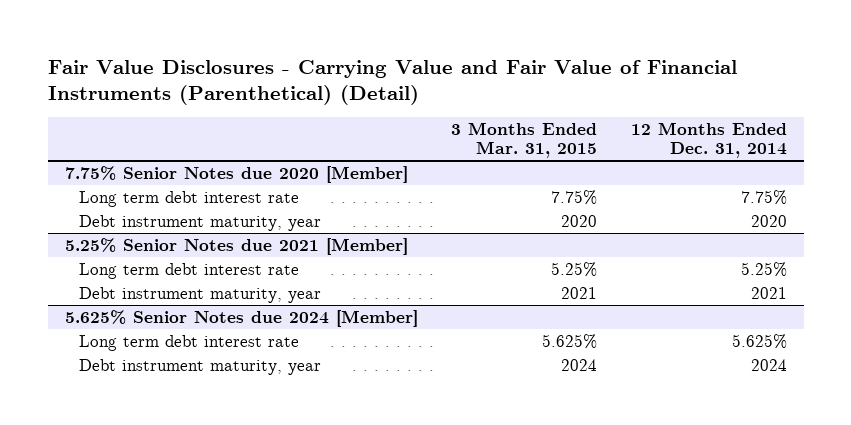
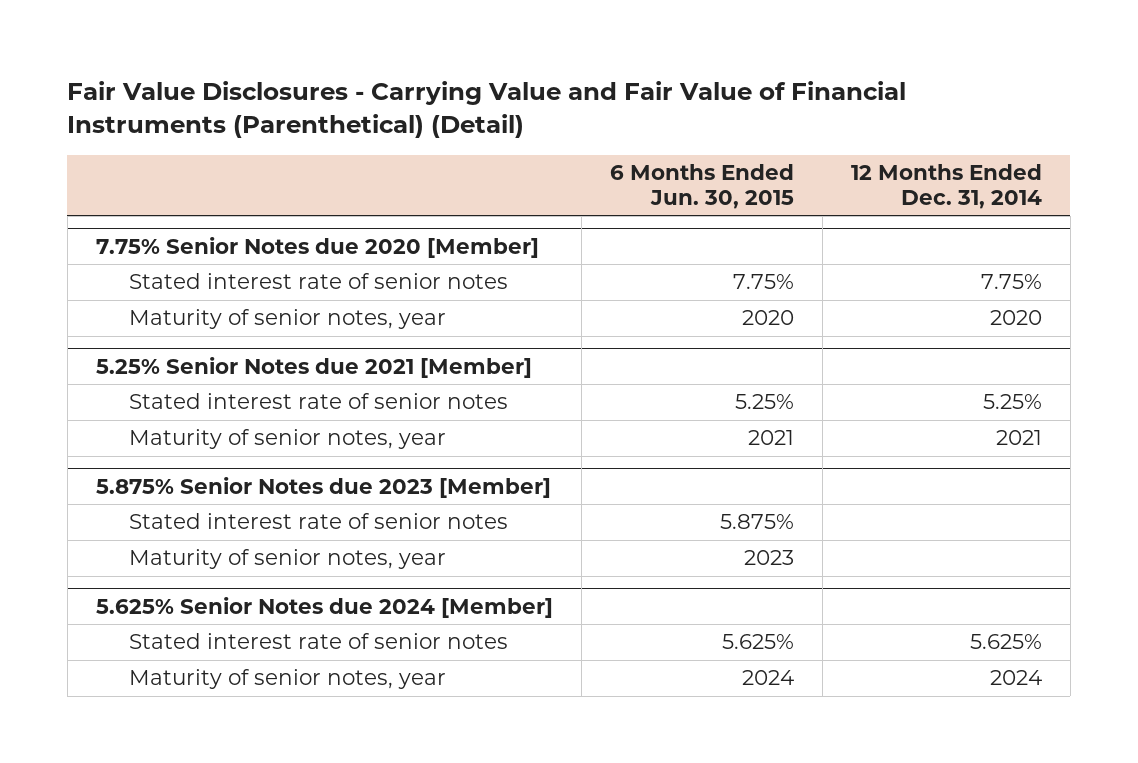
- | 3 Months Ended Mar. 31, 2015 | 12 Months Ended Dec. 31, 2014
+ | 6 Months Ended Jun. 30, 2015 | 12 Months Ended Dec. 31, 2014
@ 7.75% Senior Notes due 2020 [Member]
- Long term debt interest rate | 7.75% | 7.75%
- Debt instrument maturity, year | 2020 | 2020
+ Stated interest rate of senior notes | 7.75% | 7.75%
+ Maturity of senior notes, year | 2020 | 2020
@ 5.25% Senior Notes due 2021 [Member]
- Long term debt interest rate | 5.25% | 5.25%
- Debt instrument maturity, year | 2021 | 2021
+ Stated interest rate of senior notes | 5.25% | 5.25%
+ Maturity of senior notes, year | 2021 | 2021
+ 5.875% Senior Notes due 2023 [Member]
+ Stated interest rate of senior notes | 5.875% |
+ Maturity of senior notes, year | 2023 |
@ 5.625% Senior Notes due 2024 [Member]
- Long term debt interest rate | 5.625% | 5.625%
- Debt instrument maturity, year | 2024 | 2024
+ Stated interest rate of senior notes | 5.625% | 5.625%
+ Maturity of senior notes, year | 2024 | 2024

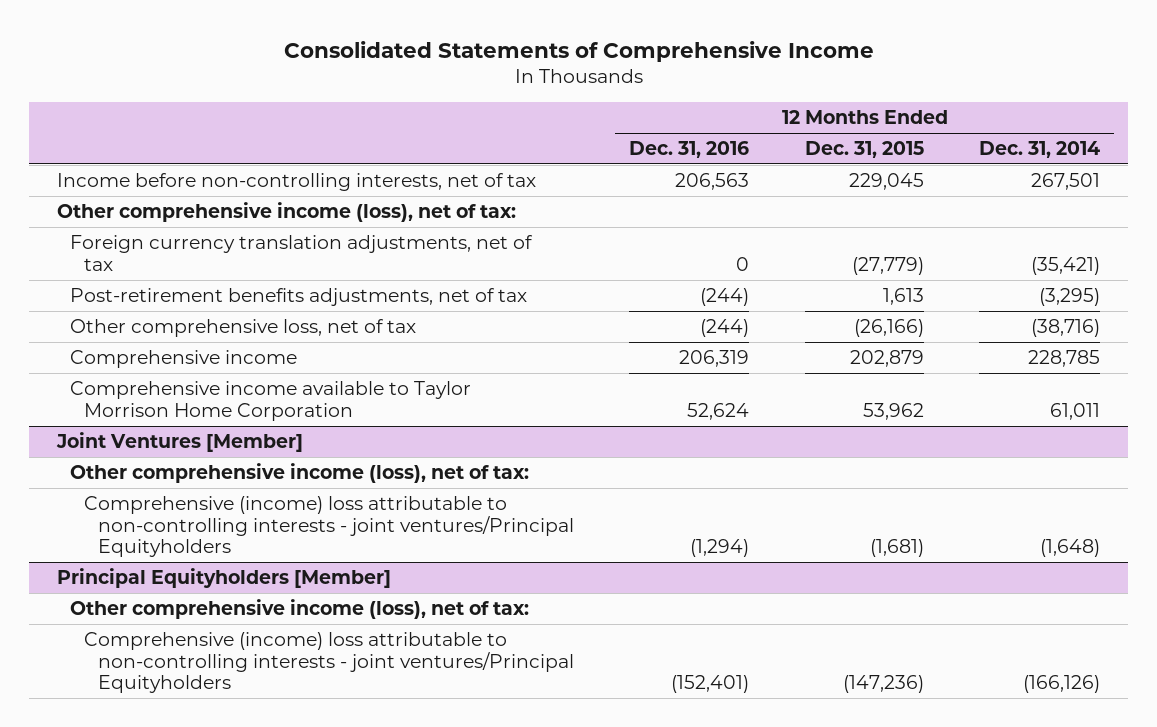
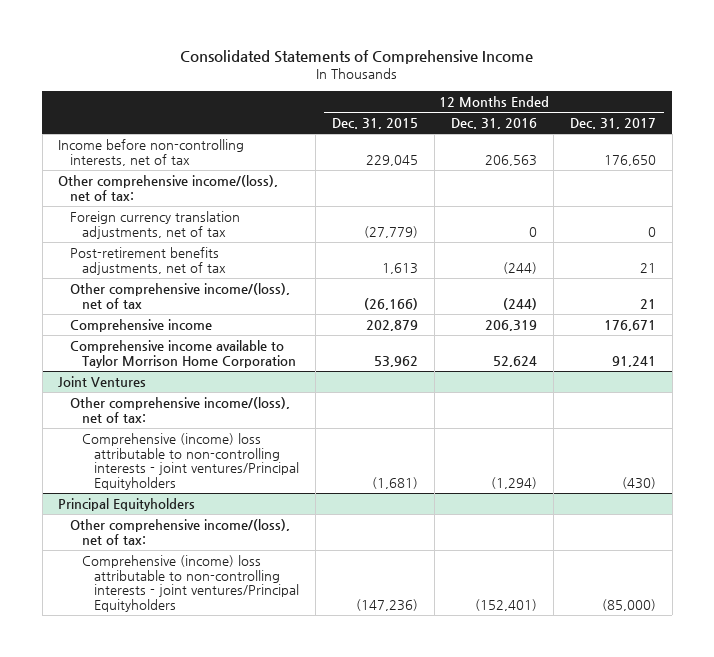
- | 12 Months Ended Dec. 31, 2016 | 12 Months Ended Dec. 31, 2015 | 12 Months Ended Dec. 31, 2014
+ | 12 Months Ended Dec. 31, 2015 | 12 Months Ended Dec. 31, 2016 | 12 Months Ended Dec. 31, 2017
- Other comprehensive income (loss), net of tax:
+ Other comprehensive income/(loss), net of tax:
- Other comprehensive loss, net of tax | (244) | (26,166) | (38,716)
+ Other comprehensive income/(loss), net of tax | (26,166) | (244) | 21
- Joint Ventures [Member]
- Other comprehensive income (loss), net of tax:
+ Joint Ventures
+ Other comprehensive income/(loss), net of tax:
- Principal Equityholders [Member]
- Other comprehensive income (loss), net of tax:
+ Principal Equityholders
+ Other comprehensive income/(loss), net of tax:

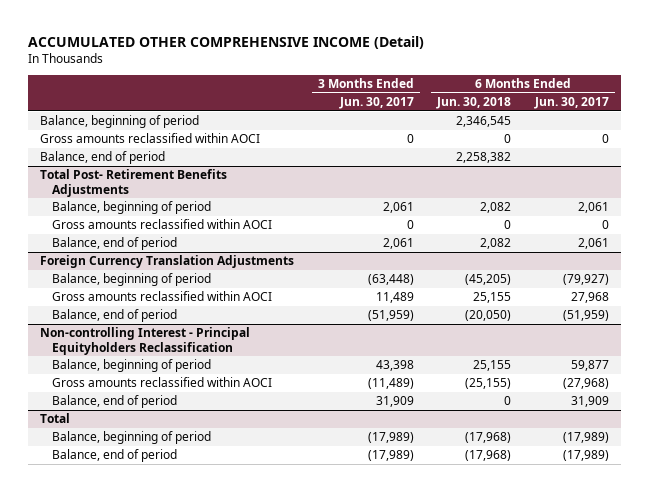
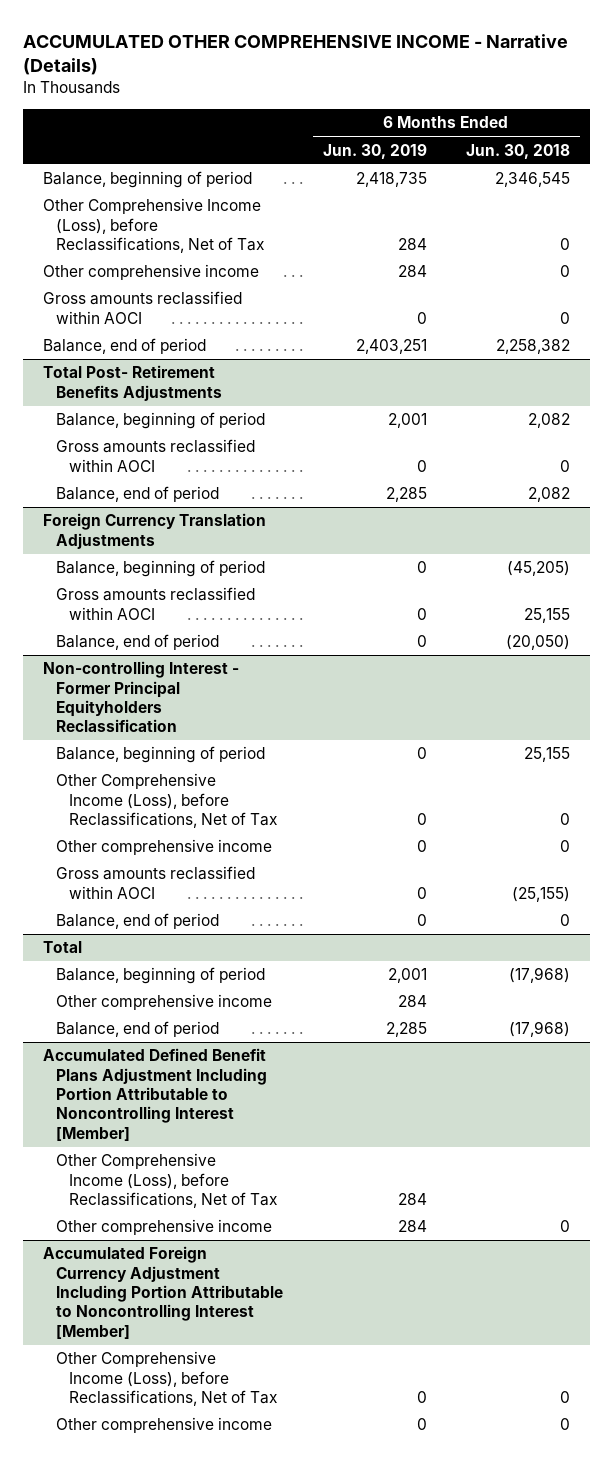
- ACCUMULATED OTHER COMPREHENSIVE INCOME (Detail)
+ ACCUMULATED OTHER COMPREHENSIVE INCOME - Narrative (Details)
- | 3 Months Ended Jun. 30, 2017 | 6 Months Ended Jun. 30, 2018 | 6 Months Ended Jun. 30, 2017
+ | 6 Months Ended Jun. 30, 2019 | 6 Months Ended Jun. 30, 2018
+ Other Comprehensive Income (Loss), before Reclassifications, Net of Tax | 284 | 0
+ Other comprehensive income | 284 | 0
- Non-controlling Interest - Principal Equityholders Reclassification
+ Non-controlling Interest - Former Principal Equityholders Reclassification
+ Other Comprehensive Income (Loss), before Reclassifications, Net of Tax | 0 | 0
+ Other comprehensive income | 0 | 0
@ Total
+ Other comprehensive income | 284 |
+ Accumulated Defined Benefit Plans Adjustment Including Portion Attributable to Noncontrolling Interest [Member]
+ Other Comprehensive Income (Loss), before Reclassifications, Net of Tax | 284 |
+ Other comprehensive income | 284 | 0
+ Accumulated Foreign Currency Adjustment Including Portion Attributable to Noncontrolling Interest [Member]
+ Other Comprehensive Income (Loss), before Reclassifications, Net of Tax | 0 | 0
+ Other comprehensive income | 0 | 0

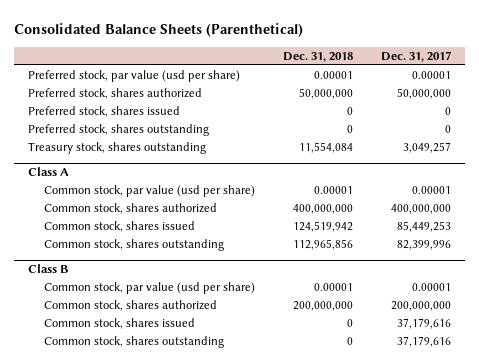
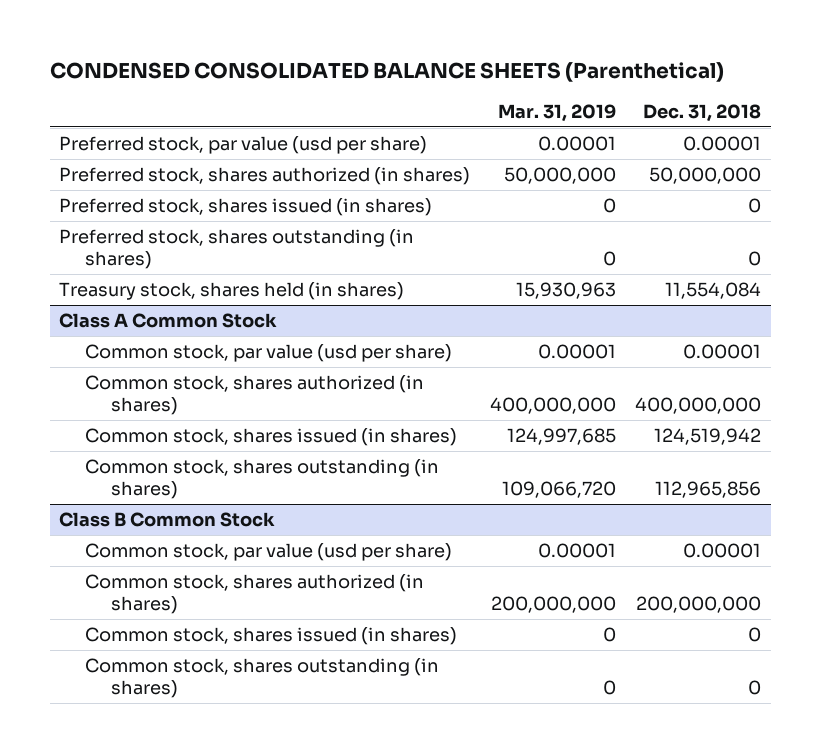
- Consolidated Balance Sheets (Parenthetical)
+ CONDENSED CONSOLIDATED BALANCE SHEETS (Parenthetical)
- | Dec. 31, 2018 | Dec. 31, 2017
+ | Mar. 31, 2019 | Dec. 31, 2018
- Preferred stock, shares authorized | 50,000,000 | 50,000,000
- Preferred stock, shares issued | 0 | 0
- Preferred stock, shares outstanding | 0 | 0
- Treasury stock, shares outstanding | 11,554,084 | 3,049,257
- Class A
+ Preferred stock, shares authorized (in shares) | 50,000,000 | 50,000,000
+ Preferred stock, shares issued (in shares) | 0 | 0
+ Preferred stock, shares outstanding (in shares) | 0 | 0
+ Treasury stock, shares held (in shares) | 15,930,963 | 11,554,084
+ Class A Common Stock
- Common stock, shares authorized | 400,000,000 | 400,000,000
- Common stock, shares issued | 124,519,942 | 85,449,253
- Common stock, shares outstanding | 112,965,856 | 82,399,996
- Class B
+ Common stock, shares authorized (in shares) | 400,000,000 | 400,000,000
+ Common stock, shares issued (in shares) | 124,997,685 | 124,519,942
+ Common stock, shares outstanding (in shares) | 109,066,720 | 112,965,856
+ Class B Common Stock
- Common stock, shares authorized | 200,000,000 | 200,000,000
- Common stock, shares issued | 0 | 37,179,616
- Common stock, shares outstanding | 0 | 37,179,616
+ Common stock, shares authorized (in shares) | 200,000,000 | 200,000,000
+ Common stock, shares issued (in shares) | 0 | 0
+ Common stock, shares outstanding (in shares) | 0 | 0

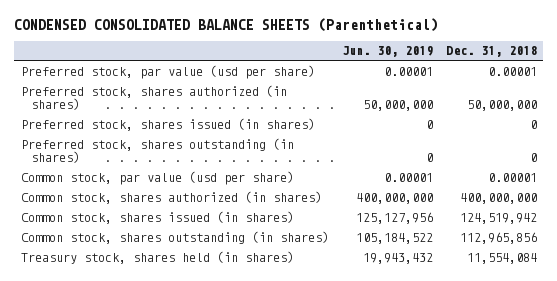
- | Mar. 31, 2019 | Dec. 31, 2018
+ | Jun. 30, 2019 | Dec. 31, 2018
- Class A Common Stock
- Class B Common Stock
- Common stock, par value (usd per share) | 0.00001 | 0.00001
- Common stock, shares authorized (in shares) | 200,000,000 | 200,000,000
- Common stock, shares issued (in shares) | 0 | 0
- Common stock, shares outstanding (in shares) | 0 | 0
moved down: Treasury stock, shares held (in shares) | 19,943,432 | 11,554,084

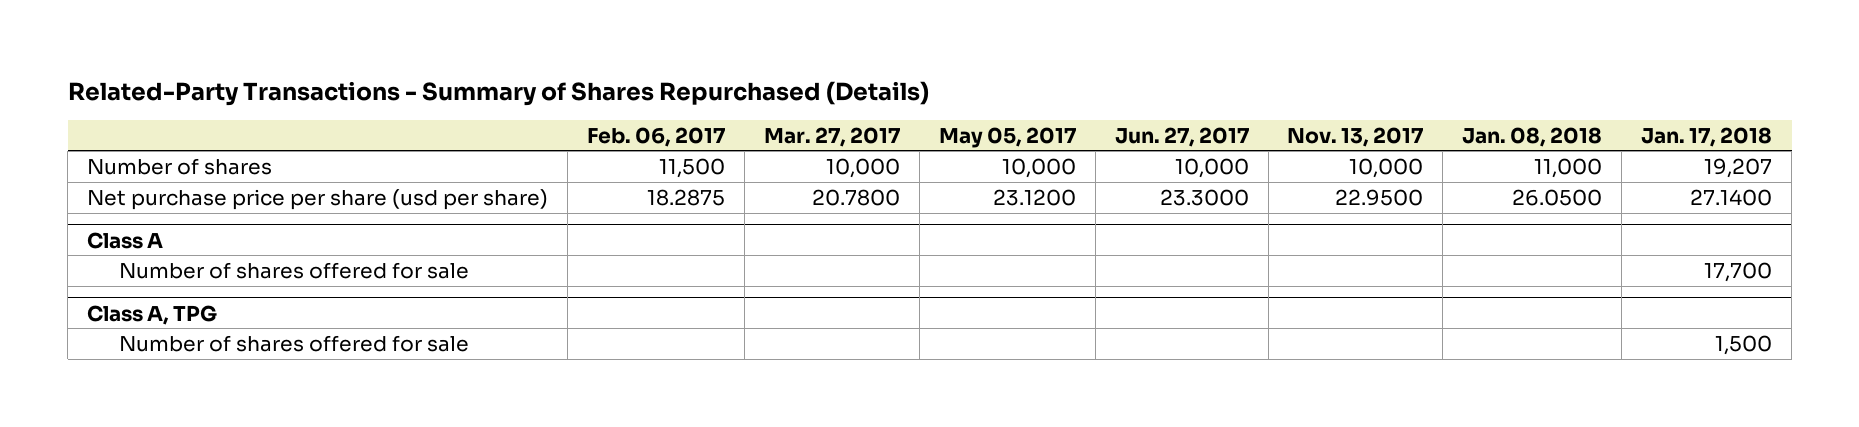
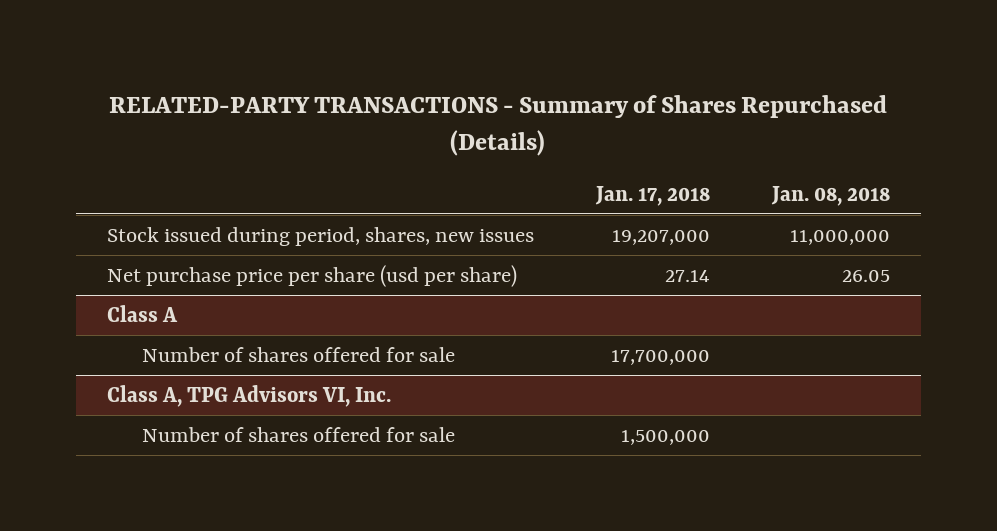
- Related-Party Transactions - Summary of Shares Repurchased (Details)
+ RELATED-PARTY TRANSACTIONS - Summary of Shares Repurchased (Details)
- | Feb. 06, 2017 | Mar. 27, 2017 | May 05, 2017 | Jun. 27, 2017 | Nov. 13, 2017 | Jan. 08, 2018 | Jan. 17, 2018
+ | Jan. 17, 2018 | Jan. 08, 2018
- Number of shares | 11,500 | 10,000 | 10,000 | 10,000 | 10,000 | 11,000 | 19,207
- Net purchase price per share (usd per share) | 18.2875 | 20.7800 | 23.1200 | 23.3000 | 22.9500 | 26.0500 | 27.1400
+ Stock issued during period, shares, new issues | 19,207,000 | 11,000,000
+ Net purchase price per share (usd per share) | 27.14 | 26.05
@ Class A
- Number of shares offered for sale | | | | | | | 17,700
- Class A, TPG
- Number of shares offered for sale | | | | | | | 1,500
@ Class A
+ Number of shares offered for sale | 17,700,000 |
+ Class A, TPG Advisors VI, Inc.
+ Number of shares offered for sale | 1,500,000 |

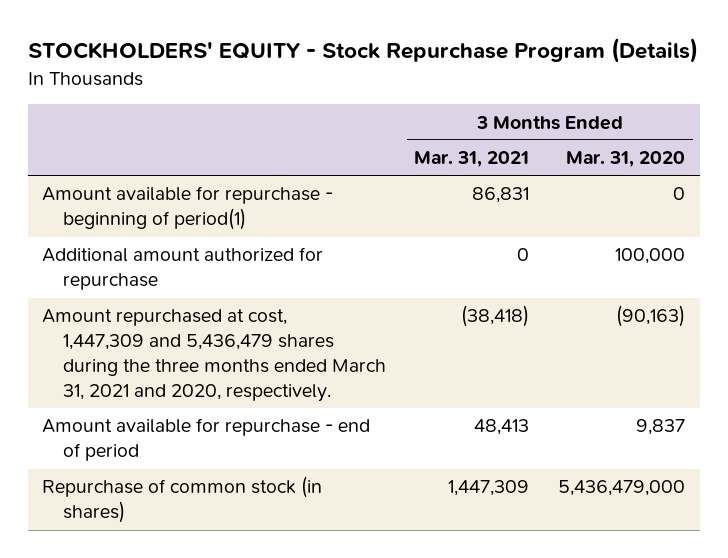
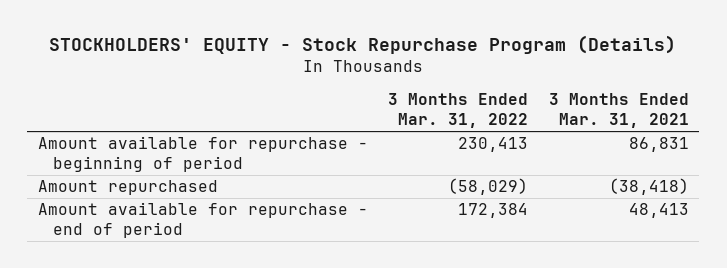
- | 3 Months Ended Mar. 31, 2021 | 3 Months Ended Mar. 31, 2020
+ | 3 Months Ended Mar. 31, 2022 | 3 Months Ended Mar. 31, 2021
- Amount available for repurchase - beginning of period(1) | 86,831 | 0
- Additional amount authorized for repurchase | 0 | 100,000
- Amount repurchased at cost, 1,447,309 and 5,436,479 shares during the three months ended March 31, 2021 and 2020, respectively. | (38,418) | (90,163)
+ Amount available for repurchase - beginning of period | 230,413 | 86,831
+ Amount repurchased | (58,029) | (38,418)
- Repurchase of common stock (in shares) | 1,447,309 | 5,436,479,000

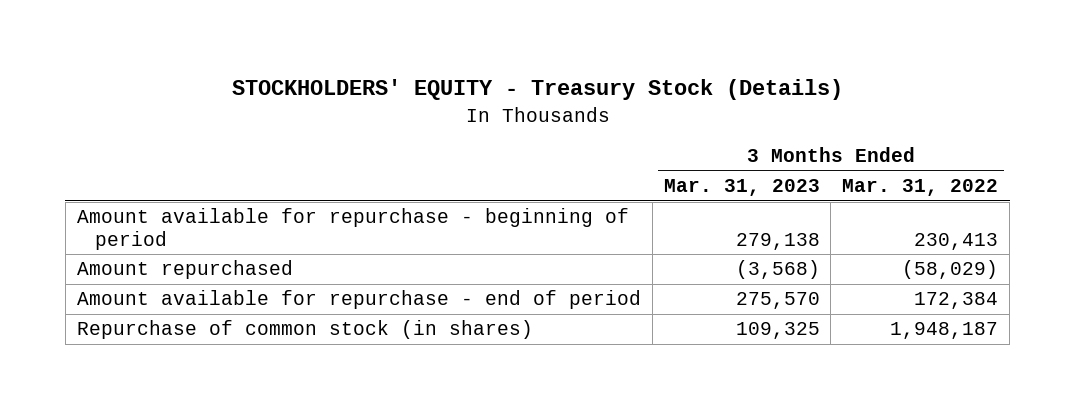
- STOCKHOLDERS' EQUITY - Stock Repurchase Program (Details)
+ STOCKHOLDERS' EQUITY - Treasury Stock (Details)
- | 3 Months Ended Mar. 31, 2022 | 3 Months Ended Mar. 31, 2021
+ | 3 Months Ended Mar. 31, 2023 | 3 Months Ended Mar. 31, 2022
+ Repurchase of common stock (in shares) | 109,325 | 1,948,187

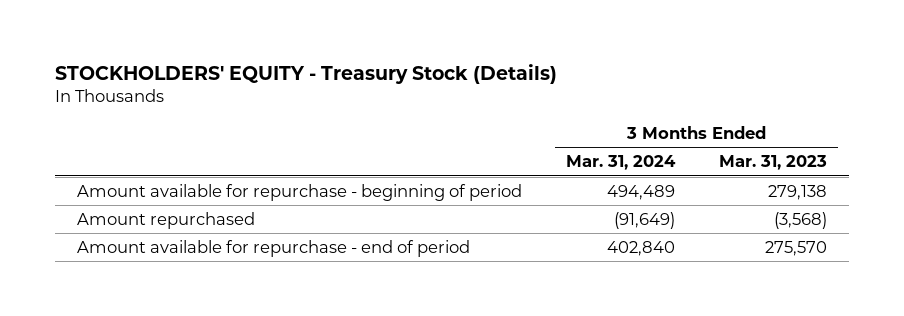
- | 3 Months Ended Mar. 31, 2023 | 3 Months Ended Mar. 31, 2022
+ | 3 Months Ended Mar. 31, 2024 | 3 Months Ended Mar. 31, 2023
- Repurchase of common stock (in shares) | 109,325 | 1,948,187

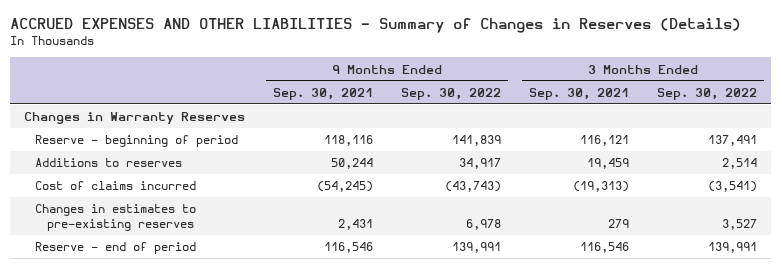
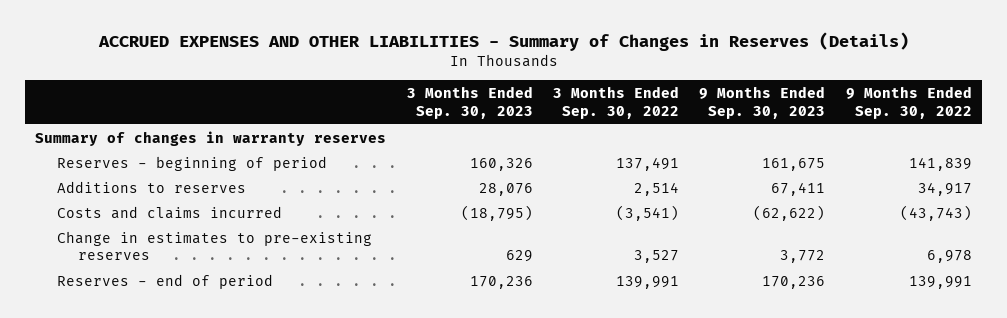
- | 9 Months Ended Sep. 30, 2021 | 9 Months Ended Sep. 30, 2022 | 3 Months Ended Sep. 30, 2021 | 3 Months Ended Sep. 30, 2022
+ | 3 Months Ended Sep. 30, 2023 | 3 Months Ended Sep. 30, 2022 | 9 Months Ended Sep. 30, 2023 | 9 Months Ended Sep. 30, 2022
- Changes in Warranty Reserves
- Reserve - beginning of period | 118,116 | 141,839 | 116,121 | 137,491
+ Summary of changes in warranty reserves
+ Reserves - beginning of period | 160,326 | 137,491 | 161,675 | 141,839
- Cost of claims incurred | (54,245) | (43,743) | (19,313) | (3,541)
- Changes in estimates to pre-existing reserves | 2,431 | 6,978 | 279 | 3,527
- Reserve - end of period | 116,546 | 139,991 | 116,546 | 139,991
+ Costs and claims incurred | (18,795) | (3,541) | (62,622) | (43,743)
+ Change in estimates to pre-existing reserves | 629 | 3,527 | 3,772 | 6,978
+ Reserves - end of period | 170,236 | 139,991 | 170,236 | 139,991

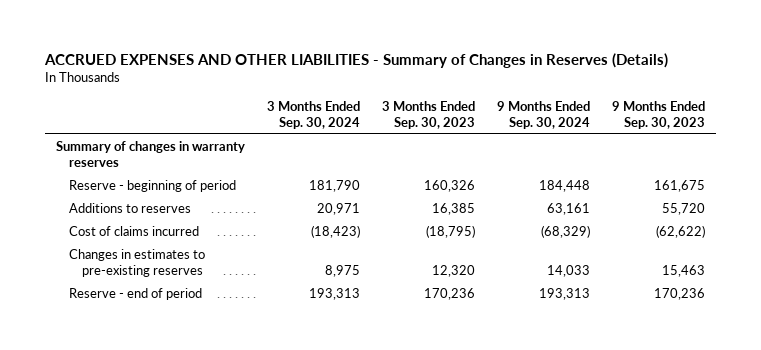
- | 3 Months Ended Sep. 30, 2023 | 3 Months Ended Sep. 30, 2022 | 9 Months Ended Sep. 30, 2023 | 9 Months Ended Sep. 30, 2022
+ | 3 Months Ended Sep. 30, 2024 | 3 Months Ended Sep. 30, 2023 | 9 Months Ended Sep. 30, 2024 | 9 Months Ended Sep. 30, 2023
- Reserves - beginning of period | 160,326 | 137,491 | 161,675 | 141,839
- Additions to reserves | 28,076 | 2,514 | 67,411 | 34,917
- Costs and claims incurred | (18,795) | (3,541) | (62,622) | (43,743)
- Change in estimates to pre-existing reserves | 629 | 3,527 | 3,772 | 6,978
- Reserves - end of period | 170,236 | 139,991 | 170,236 | 139,991
+ Reserve - beginning of period | 181,790 | 160,326 | 184,448 | 161,675
+ Additions to reserves | 20,971 | 16,385 | 63,161 | 55,720
+ Cost of claims incurred | (18,423) | (18,795) | (68,329) | (62,622)
+ Changes in estimates to pre-existing reserves | 8,975 | 12,320 | 14,033 | 15,463
+ Reserve - end of period | 193,313 | 170,236 | 193,313 | 170,236

